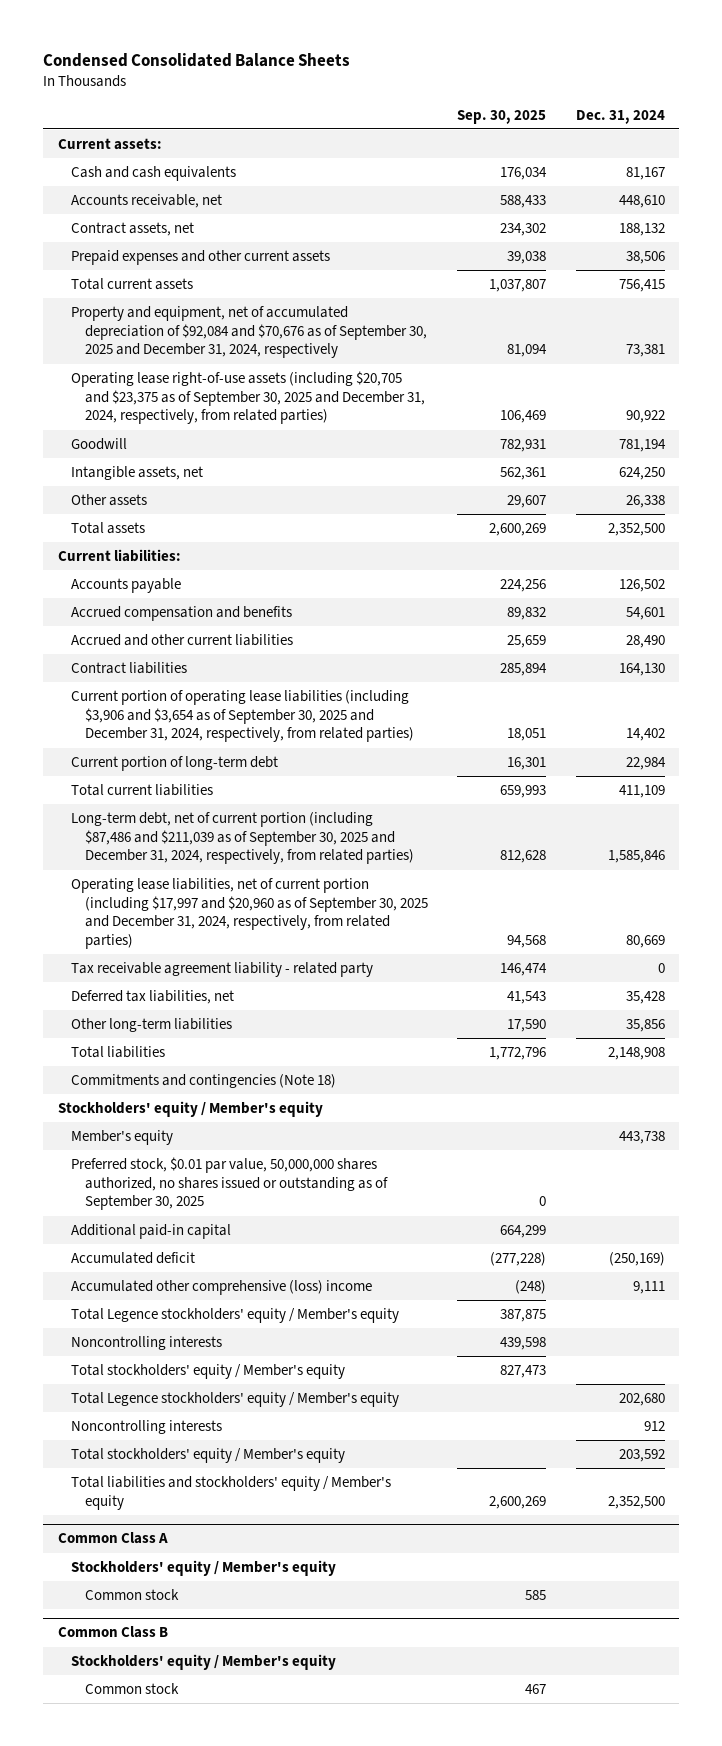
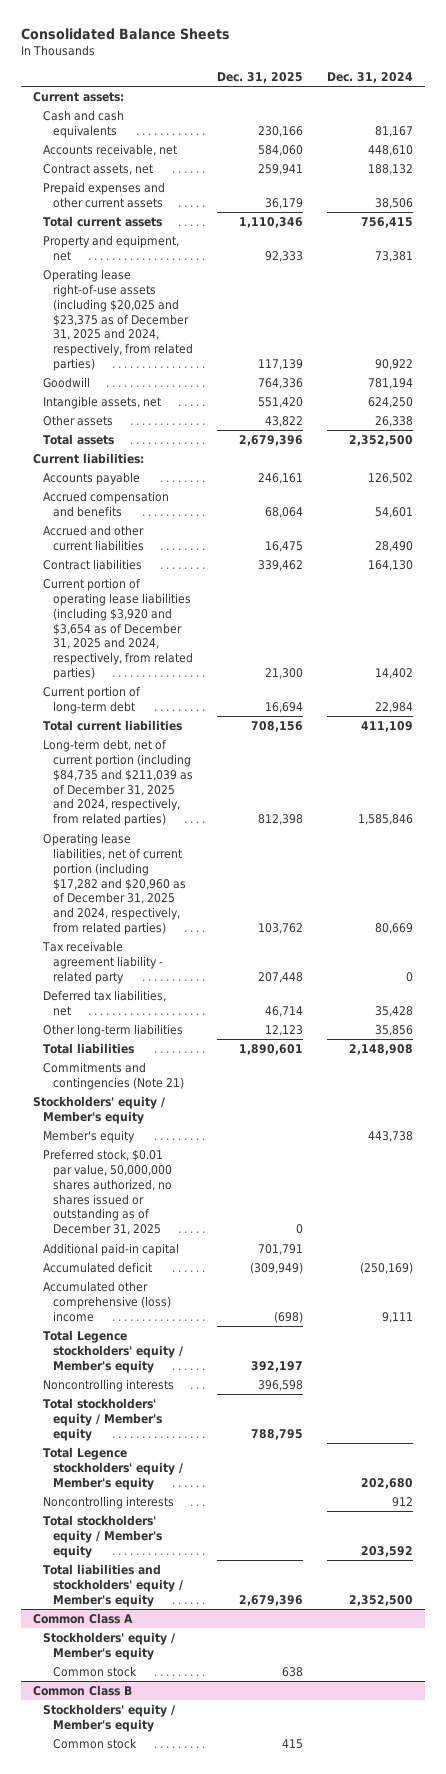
- Condensed Consolidated Balance Sheets
+ Consolidated Balance Sheets
- | Sep. 30, 2025 | Dec. 31, 2024
+ | Dec. 31, 2025 | Dec. 31, 2024
- Property and equipment, net of accumulated depreciation of $92,084 and $70,676 as of September 30, 2025 and December 31, 2024, respectively | 81,094 | 73,381
- Operating lease right-of-use assets (including $20,705 and $23,375 as of September 30, 2025 and December 31, 2024, respectively, from related parties) | 106,469 | 90,922
+ Property and equipment, net | 92,333 | 73,381
+ Operating lease right-of-use assets (including $20,025 and $23,375 as of December 31, 2025 and 2024, respectively, from related parties) | 117,139 | 90,922
- Current portion of operating lease liabilities (including $3,906 and $3,654 as of September 30, 2025 and December 31, 2024, respectively, from related parties) | 18,051 | 14,402
+ Current portion of operating lease liabilities (including $3,920 and $3,654 as of December 31, 2025 and 2024, respectively, from related parties) | 21,300 | 14,402
- Long-term debt, net of current portion (including $87,486 and $211,039 as of September 30, 2025 and December 31, 2024, respectively, from related parties) | 812,628 | 1,585,846
- Operating lease liabilities, net of current portion (including $17,997 and $20,960 as of September 30, 2025 and December 31, 2024, respectively, from related parties) | 94,568 | 80,669
+ Long-term debt, net of current portion (including $84,735 and $211,039 as of December 31, 2025 and 2024, respectively, from related parties) | 812,398 | 1,585,846
+ Operating lease liabilities, net of current portion (including $17,282 and $20,960 as of December 31, 2025 and 2024, respectively, from related parties) | 103,762 | 80,669
- Commitments and contingencies (Note 18)
+ Commitments and contingencies (Note 21)
- Preferred stock, $0.01 par value, 50,000,000 shares authorized, no shares issued or outstanding as of September 30, 2025 | 0 |
+ Preferred stock, $0.01 par value, 50,000,000 shares authorized, no shares issued or outstanding as of December 31, 2025 | 0 |

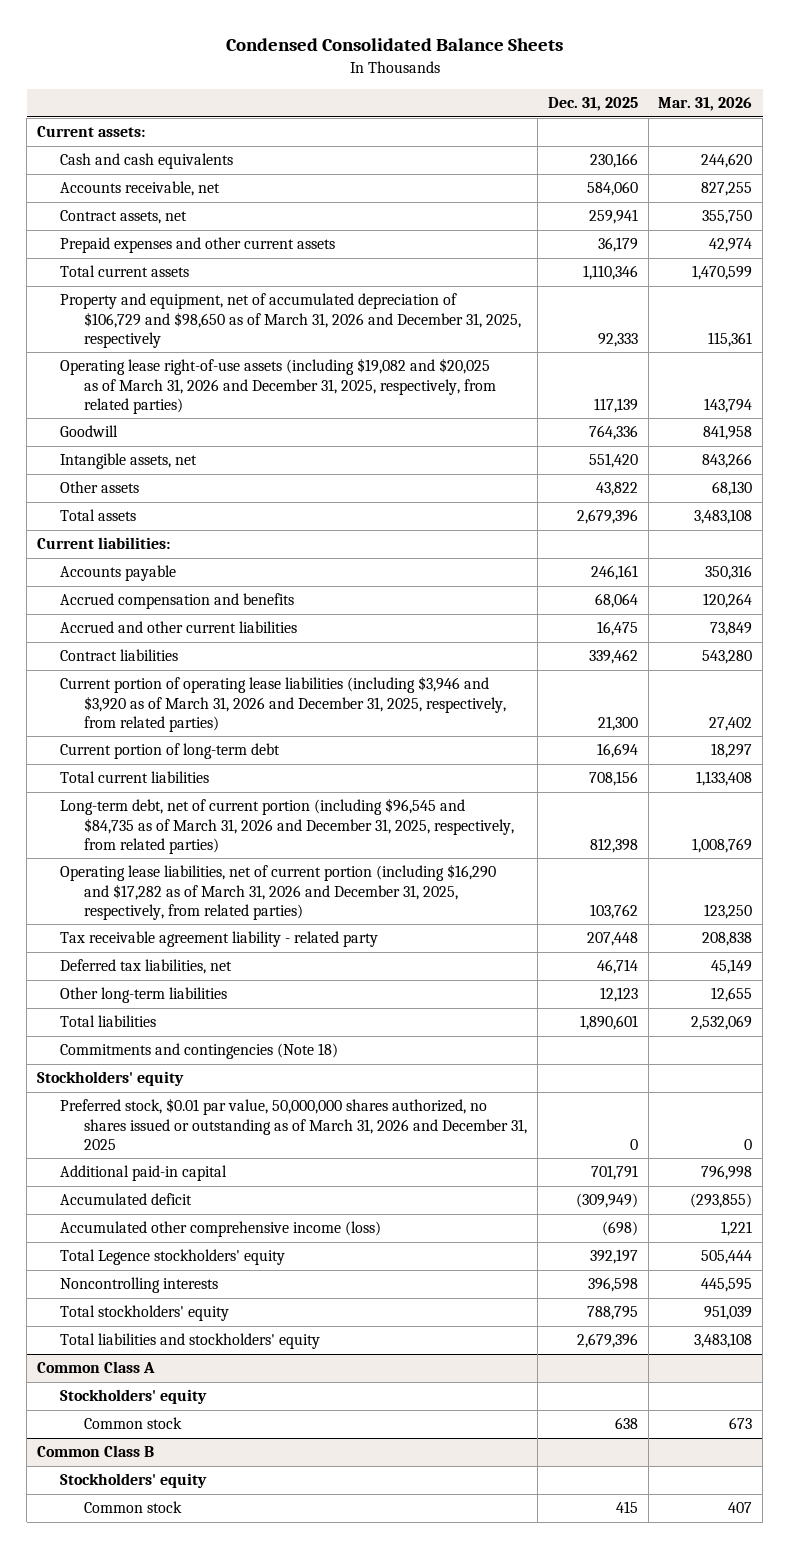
- Consolidated Balance Sheets
+ Condensed Consolidated Balance Sheets
- | Dec. 31, 2025 | Dec. 31, 2024
+ | Dec. 31, 2025 | Mar. 31, 2026
- Property and equipment, net | 92,333 | 73,381
- Operating lease right-of-use assets (including $20,025 and $23,375 as of December 31, 2025 and 2024, respectively, from related parties) | 117,139 | 90,922
+ Property and equipment, net of accumulated depreciation of $106,729 and $98,650 as of March 31, 2026 and December 31, 2025, respectively | 92,333 | 115,361
+ Operating lease right-of-use assets (including $19,082 and $20,025 as of March 31, 2026 and December 31, 2025, respectively, from related parties) | 117,139 | 143,794
- Current portion of operating lease liabilities (including $3,920 and $3,654 as of December 31, 2025 and 2024, respectively, from related parties) | 21,300 | 14,402
+ Current portion of operating lease liabilities (including $3,946 and $3,920 as of March 31, 2026 and December 31, 2025, respectively, from related parties) | 21,300 | 27,402
- Long-term debt, net of current portion (including $84,735 and $211,039 as of December 31, 2025 and 2024, respectively, from related parties) | 812,398 | 1,585,846
- Operating lease liabilities, net of current portion (including $17,282 and $20,960 as of December 31, 2025 and 2024, respectively, from related parties) | 103,762 | 80,669
+ Long-term debt, net of current portion (including $96,545 and $84,735 as of March 31, 2026 and December 31, 2025, respectively, from related parties) | 812,398 | 1,008,769
+ Operating lease liabilities, net of current portion (including $16,290 and $17,282 as of March 31, 2026 and December 31, 2025, respectively, from related parties) | 103,762 | 123,250
- Commitments and contingencies (Note 21)
- Stockholders' equity / Member's equity
- Member's equity | | 443,738
- Preferred stock, $0.01 par value, 50,000,000 shares authorized, no shares issued or outstanding as of December 31, 2025 | 0 |
+ Commitments and contingencies (Note 18)
+ Stockholders' equity
+ Preferred stock, $0.01 par value, 50,000,000 shares authorized, no shares issued or outstanding as of March 31, 2026 and December 31, 2025 | 0 | 0
- Accumulated other comprehensive (loss) income | (698) | 9,111
- Total Legence stockholders' equity / Member's equity | 392,197 |
+ Accumulated other comprehensive income (loss) | (698) | 1,221
+ Total Legence stockholders' equity | 392,197 | 505,444
- Total stockholders' equity / Member's equity | 788,795 |
- Total Legence stockholders' equity / Member's equity | | 202,680
- Noncontrolling interests | | 912
- Total stockholders' equity / Member's equity | | 203,592
- Total liabilities and stockholders' equity / Member's equity | 2,679,396 | 2,352,500
+ Total stockholders' equity | 788,795 | 951,039
+ Total liabilities and stockholders' equity | 2,679,396 | 3,483,108
@ Common Class A
- Stockholders' equity / Member's equity
+ Stockholders' equity
@ Common Class B
- Stockholders' equity / Member's equity
+ Stockholders' equity

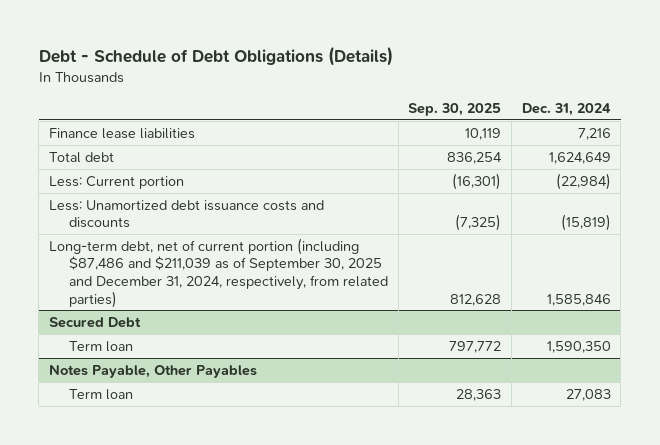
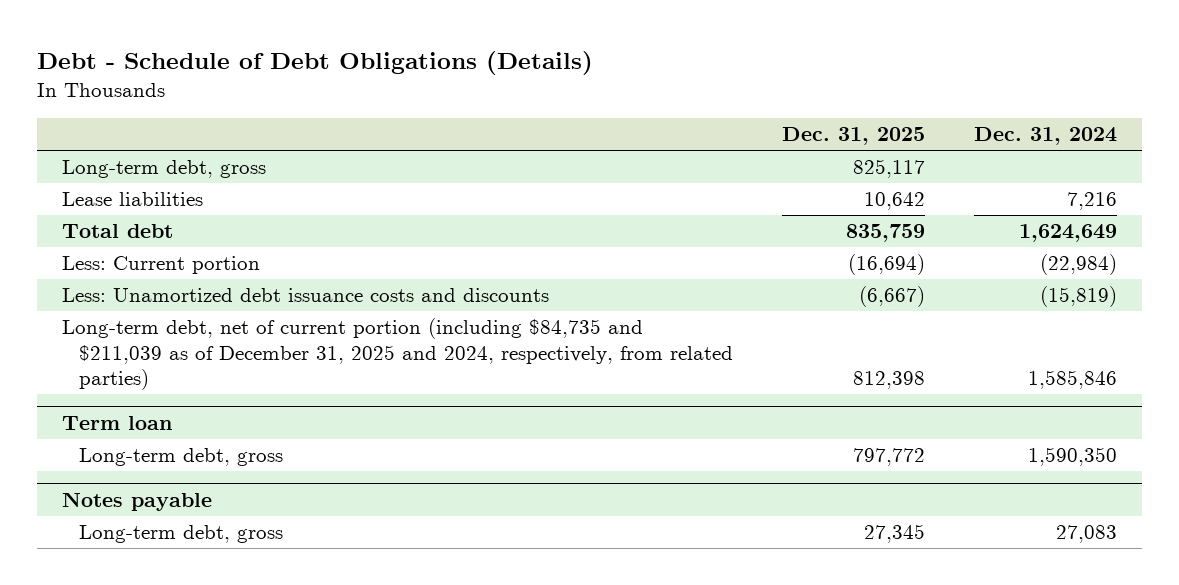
- | Sep. 30, 2025 | Dec. 31, 2024
+ | Dec. 31, 2025 | Dec. 31, 2024
- Finance lease liabilities | 10,119 | 7,216
+ Long-term debt, gross | 825,117 |
+ Lease liabilities | 10,642 | 7,216
- Long-term debt, net of current portion (including $87,486 and $211,039 as of September 30, 2025 and December 31, 2024, respectively, from related parties) | 812,628 | 1,585,846
- Secured Debt
- Term loan | 797,772 | 1,590,350
- Notes Payable, Other Payables
- Term loan | 28,363 | 27,083
+ Long-term debt, net of current portion (including $84,735 and $211,039 as of December 31, 2025 and 2024, respectively, from related parties) | 812,398 | 1,585,846
+ Term loan
+ Long-term debt, gross | 797,772 | 1,590,350
+ Notes payable
+ Long-term debt, gross | 27,345 | 27,083

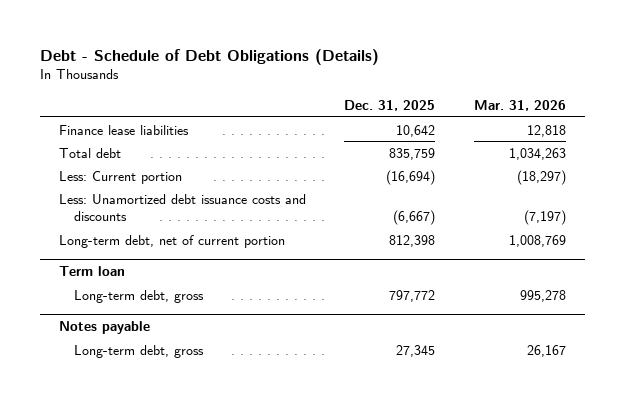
- | Dec. 31, 2025 | Dec. 31, 2024
+ | Dec. 31, 2025 | Mar. 31, 2026
- Long-term debt, gross | 825,117 |
- Lease liabilities | 10,642 | 7,216
+ Finance lease liabilities | 10,642 | 12,818
- Long-term debt, net of current portion (including $84,735 and $211,039 as of December 31, 2025 and 2024, respectively, from related parties) | 812,398 | 1,585,846
+ Long-term debt, net of current portion | 812,398 | 1,008,769

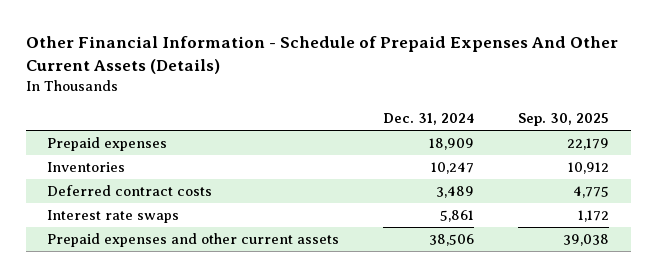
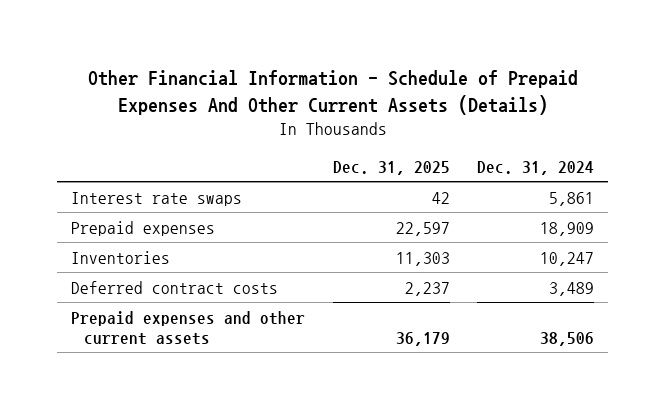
- | Dec. 31, 2024 | Sep. 30, 2025
+ | Dec. 31, 2025 | Dec. 31, 2024
moved up: Interest rate swaps | 42 | 5,861

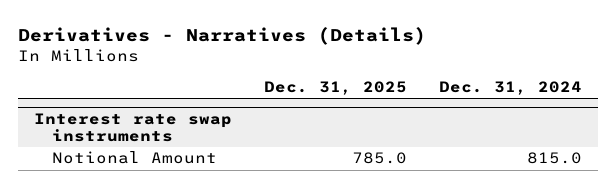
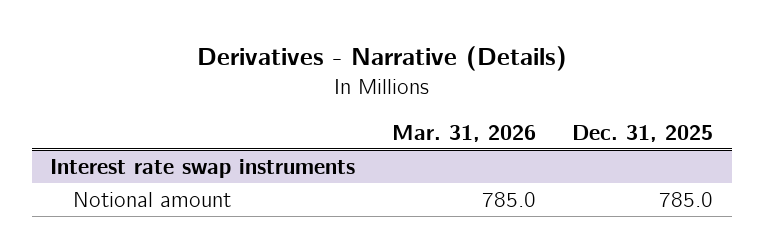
- Derivatives - Narratives (Details)
+ Derivatives - Narrative (Details)
- | Dec. 31, 2025 | Dec. 31, 2024
+ | Mar. 31, 2026 | Dec. 31, 2025
@ Interest rate swap instruments
- Notional Amount | 785.0 | 815.0
+ Notional amount | 785.0 | 785.0

